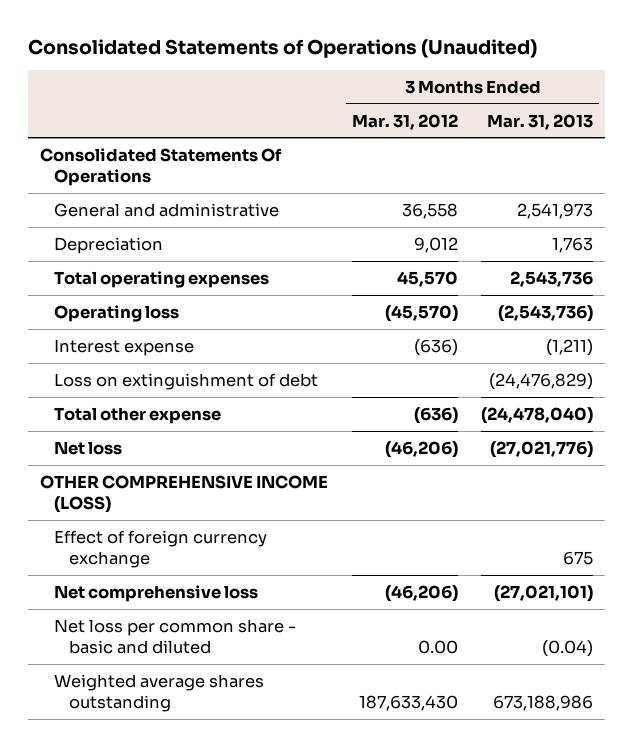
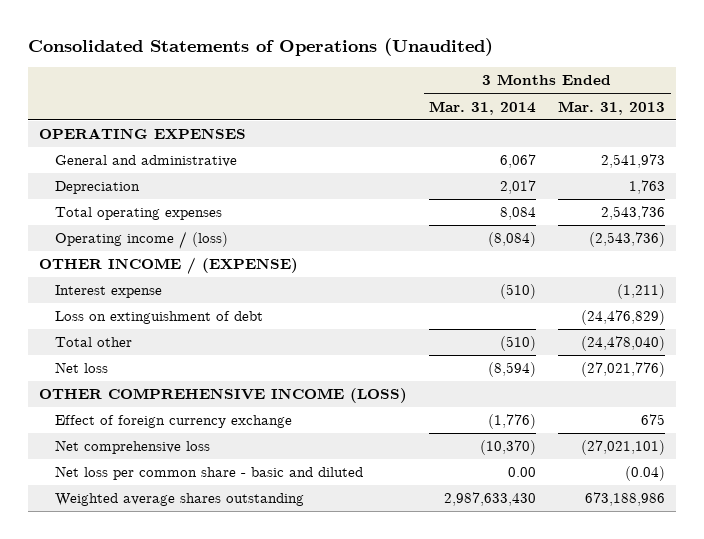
- | 3 Months Ended Mar. 31, 2012 | 3 Months Ended Mar. 31, 2013
+ | 3 Months Ended Mar. 31, 2014 | 3 Months Ended Mar. 31, 2013
- Consolidated Statements Of Operations
+ OPERATING EXPENSES
- Operating loss | (45,570) | (2,543,736)
+ Operating income / (loss) | (8,084) | (2,543,736)
+ OTHER INCOME / (EXPENSE)
- Total other expense | (636) | (24,478,040)
+ Total other | (510) | (24,478,040)

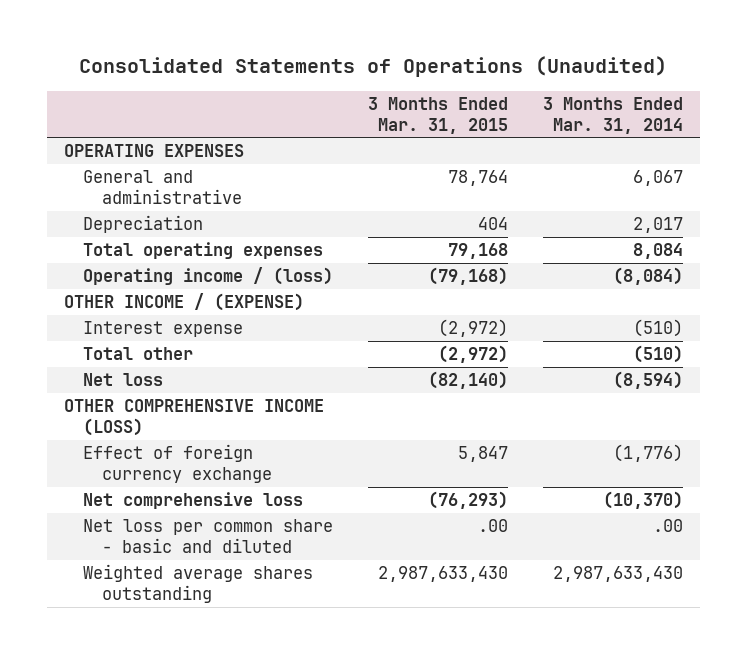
- | 3 Months Ended Mar. 31, 2014 | 3 Months Ended Mar. 31, 2013
+ | 3 Months Ended Mar. 31, 2015 | 3 Months Ended Mar. 31, 2014
- Loss on extinguishment of debt | | (24,476,829)
- Net loss per common share - basic and diluted | 0.00 | (0.04)
+ Net loss per common share - basic and diluted | .00 | .00

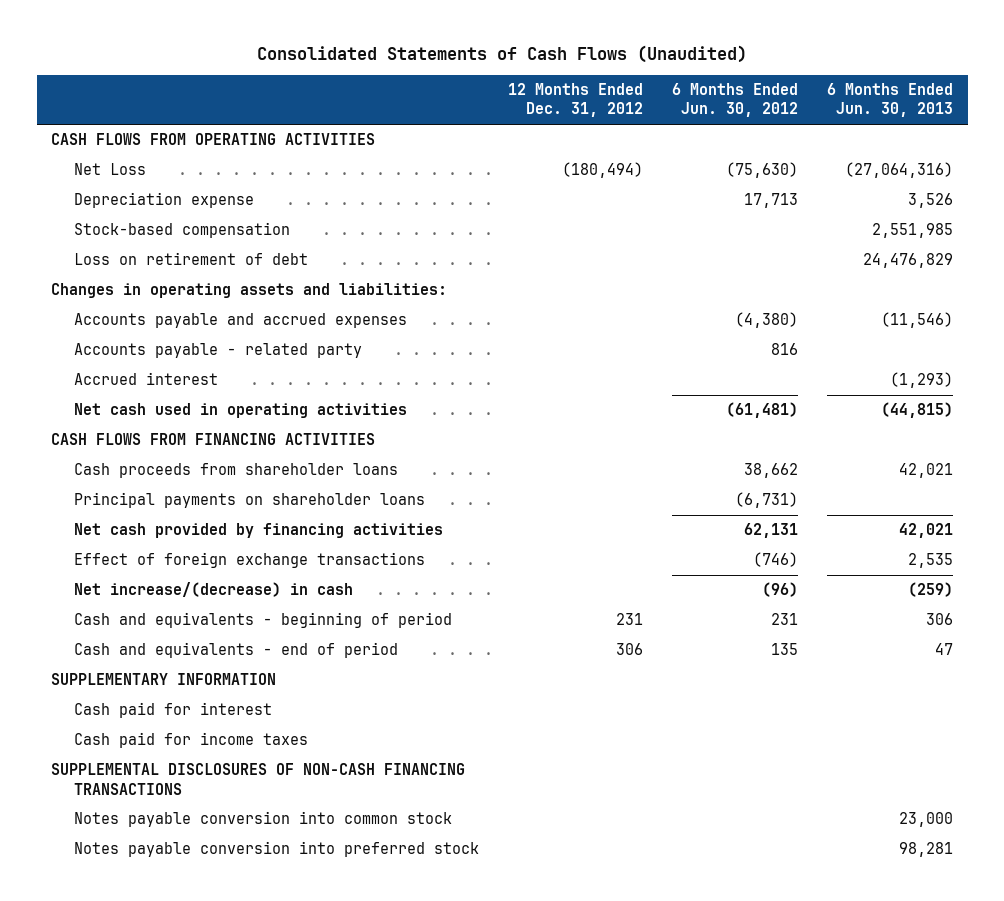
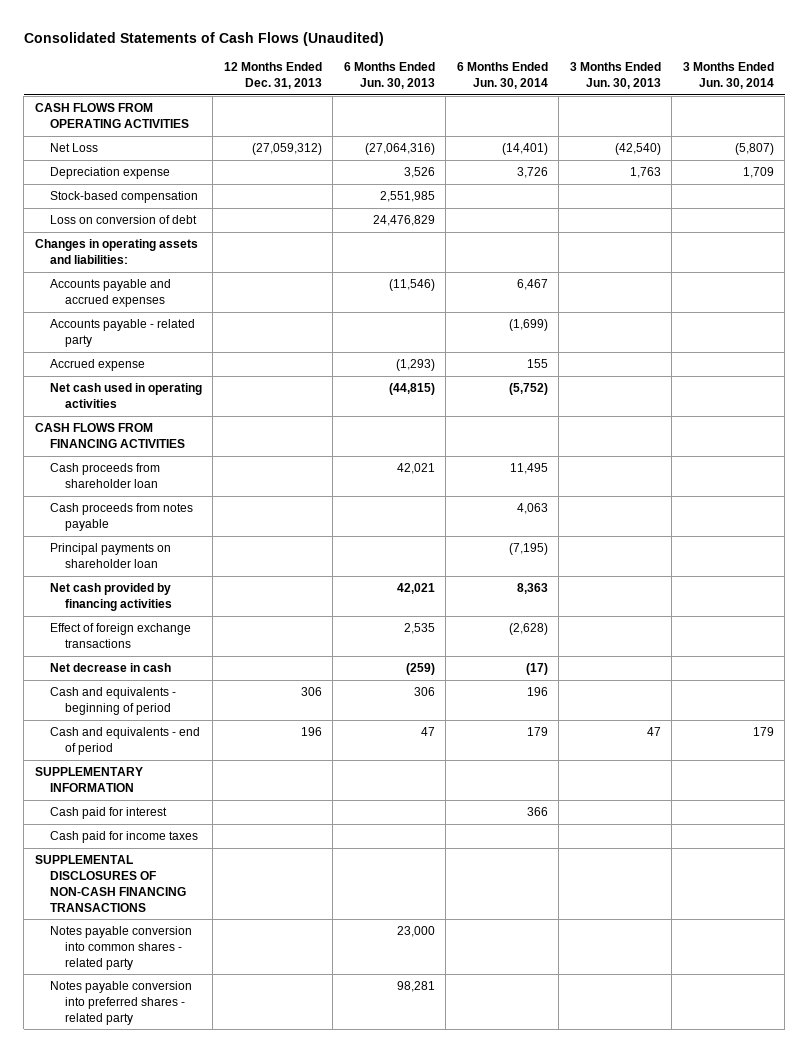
- | 12 Months Ended Dec. 31, 2012 | 6 Months Ended Jun. 30, 2012 | 6 Months Ended Jun. 30, 2013
+ | 12 Months Ended Dec. 31, 2013 | 6 Months Ended Jun. 30, 2013 | 6 Months Ended Jun. 30, 2014 | 3 Months Ended Jun. 30, 2013 | 3 Months Ended Jun. 30, 2014
- Loss on retirement of debt | | | 24,476,829
+ Loss on conversion of debt | | 24,476,829 | | |
- Accrued interest | | | (1,293)
+ Accrued expense | | (1,293) | 155 | |
- Cash proceeds from shareholder loans | | 38,662 | 42,021
- Principal payments on shareholder loans | | (6,731) |
+ Cash proceeds from shareholder loan | | 42,021 | 11,495 | |
+ Cash proceeds from notes payable | | | 4,063 | |
+ Principal payments on shareholder loan | | | (7,195) | |
- Net increase/(decrease) in cash | | (96) | (259)
+ Net decrease in cash | | (259) | (17) | |
- Notes payable conversion into common stock | | | 23,000
- Notes payable conversion into preferred stock | | | 98,281
+ Notes payable conversion into common shares - related party | | 23,000 | | |
+ Notes payable conversion into preferred shares - related party | | 98,281 | | |

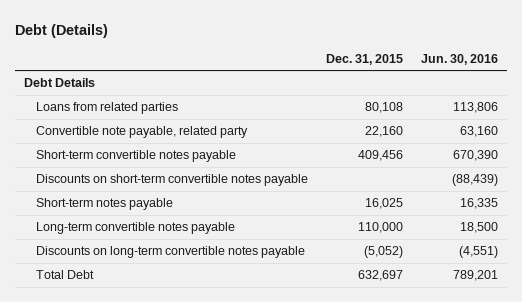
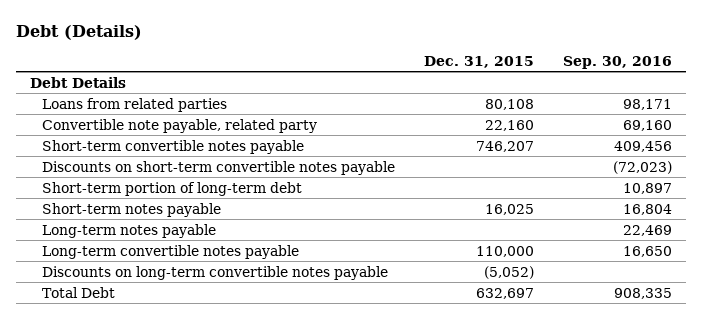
- | Dec. 31, 2015 | Jun. 30, 2016
+ | Dec. 31, 2015 | Sep. 30, 2016
- Short-term convertible notes payable | 409,456 | 670,390
+ Short-term convertible notes payable | 746,207 | 409,456
+ Short-term portion of long-term debt | | 10,897
+ Long-term notes payable | | 22,469

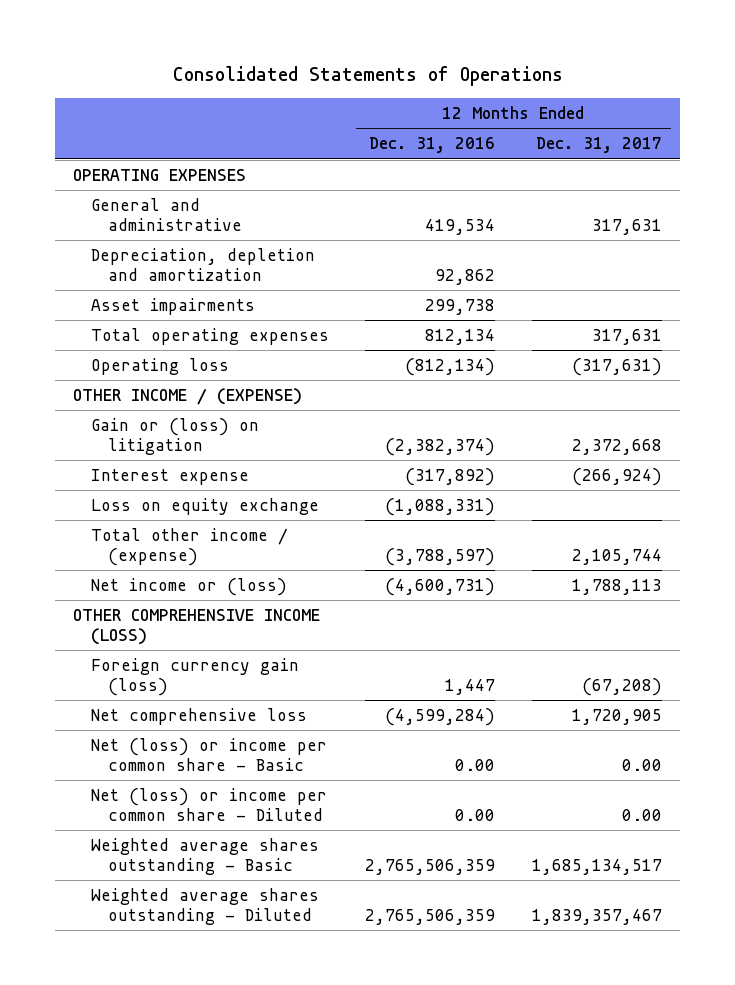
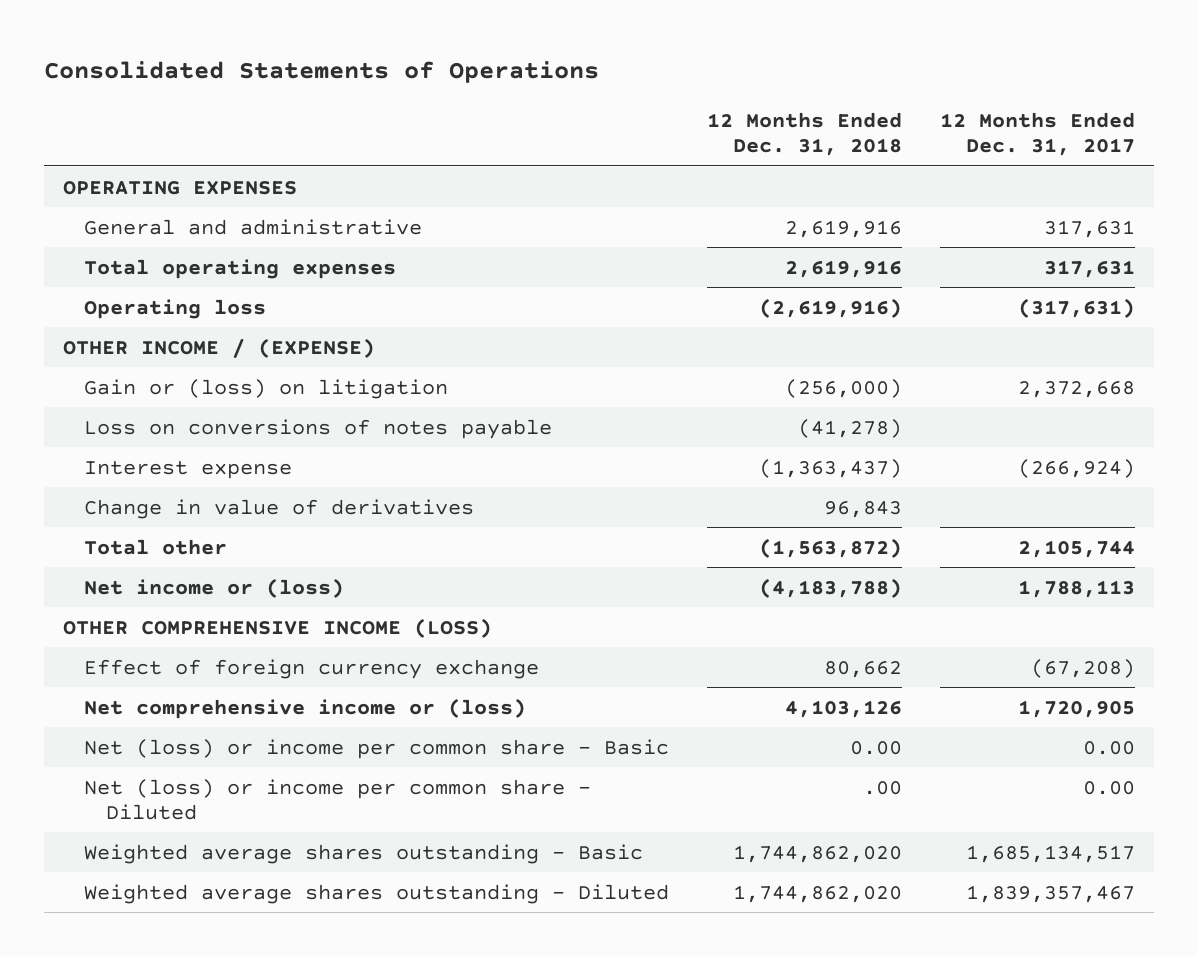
- | 12 Months Ended Dec. 31, 2016 | 12 Months Ended Dec. 31, 2017
+ | 12 Months Ended Dec. 31, 2018 | 12 Months Ended Dec. 31, 2017
- Depreciation, depletion and amortization | 92,862 |
- Asset impairments | 299,738 |
+ Loss on conversions of notes payable | (41,278) |
- Loss on equity exchange | (1,088,331) |
- Total other income / (expense) | (3,788,597) | 2,105,744
+ Change in value of derivatives | 96,843 |
+ Total other | (1,563,872) | 2,105,744
- Foreign currency gain (loss) | 1,447 | (67,208)
- Net comprehensive loss | (4,599,284) | 1,720,905
+ Effect of foreign currency exchange | 80,662 | (67,208)
+ Net comprehensive income or (loss) | 4,103,126 | 1,720,905

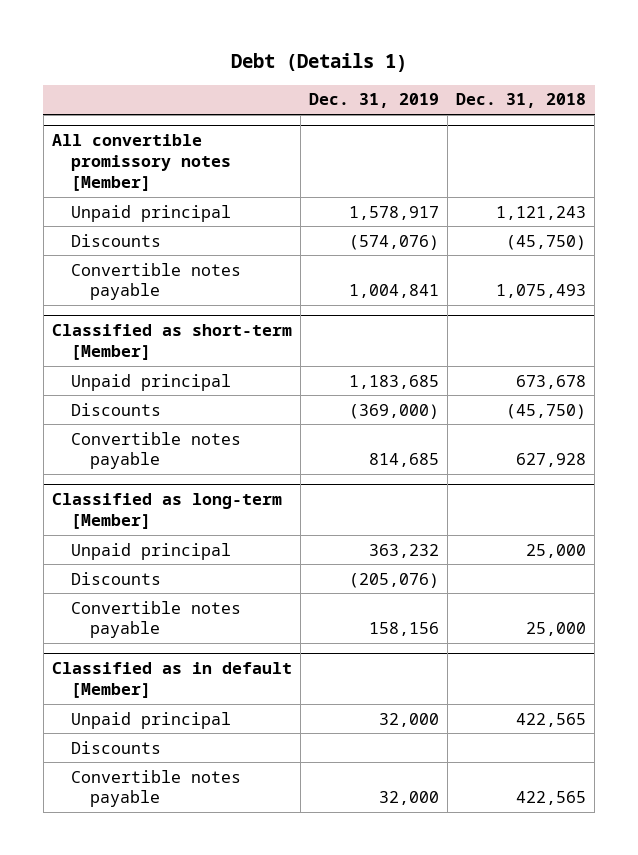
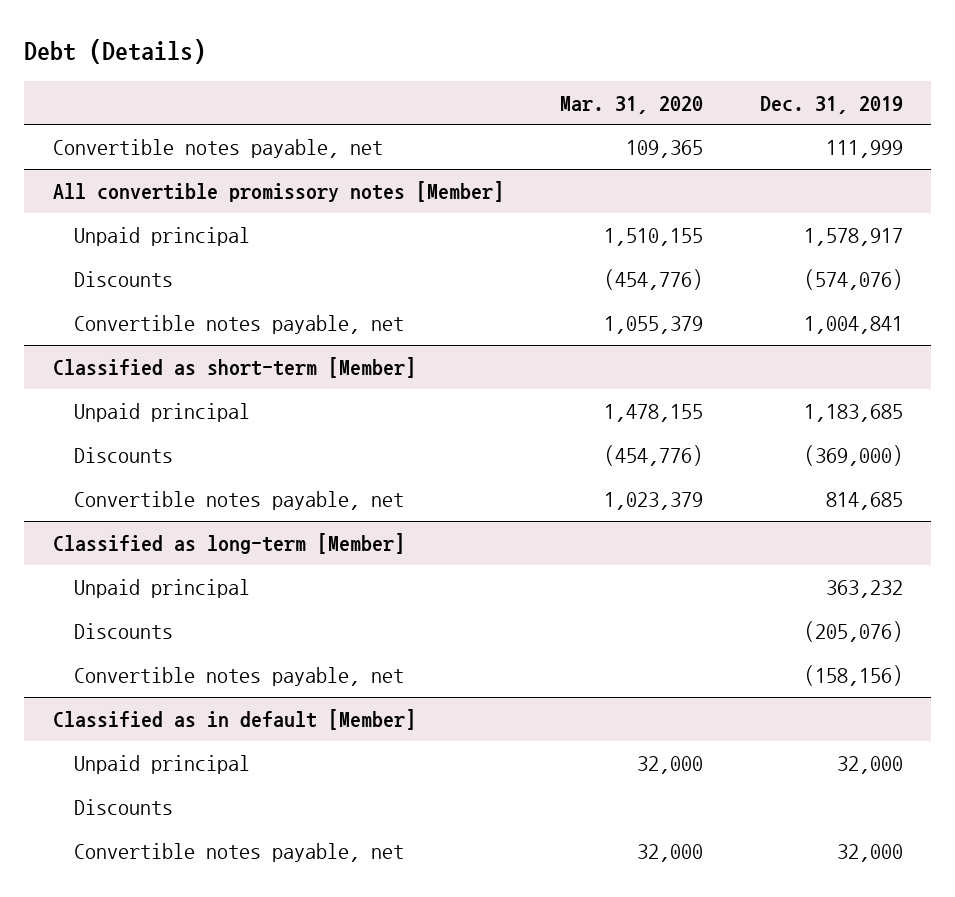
- Debt (Details 1)
+ Debt (Details)
- | Dec. 31, 2019 | Dec. 31, 2018
+ | Mar. 31, 2020 | Dec. 31, 2019
+ Convertible notes payable, net | 109,365 | 111,999
@ All convertible promissory notes [Member]
- Convertible notes payable | 1,004,841 | 1,075,493
+ Convertible notes payable, net | 1,055,379 | 1,004,841
@ Classified as short-term [Member]
- Convertible notes payable | 814,685 | 627,928
+ Convertible notes payable, net | 1,023,379 | 814,685
@ Classified as long-term [Member]
- Convertible notes payable | 158,156 | 25,000
+ Convertible notes payable, net | | (158,156)
@ Classified as in default [Member]
- Convertible notes payable | 32,000 | 422,565
+ Convertible notes payable, net | 32,000 | 32,000

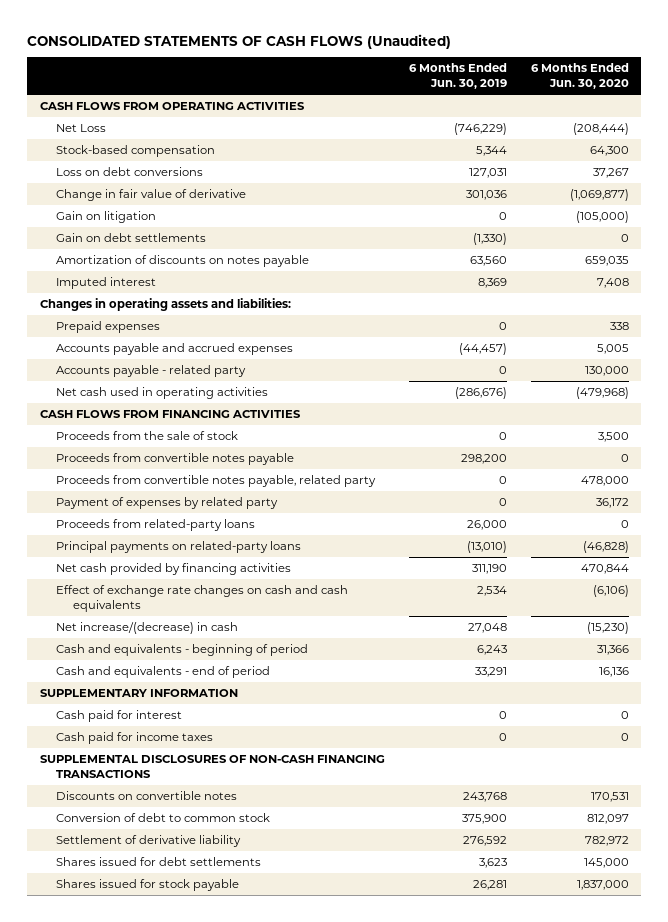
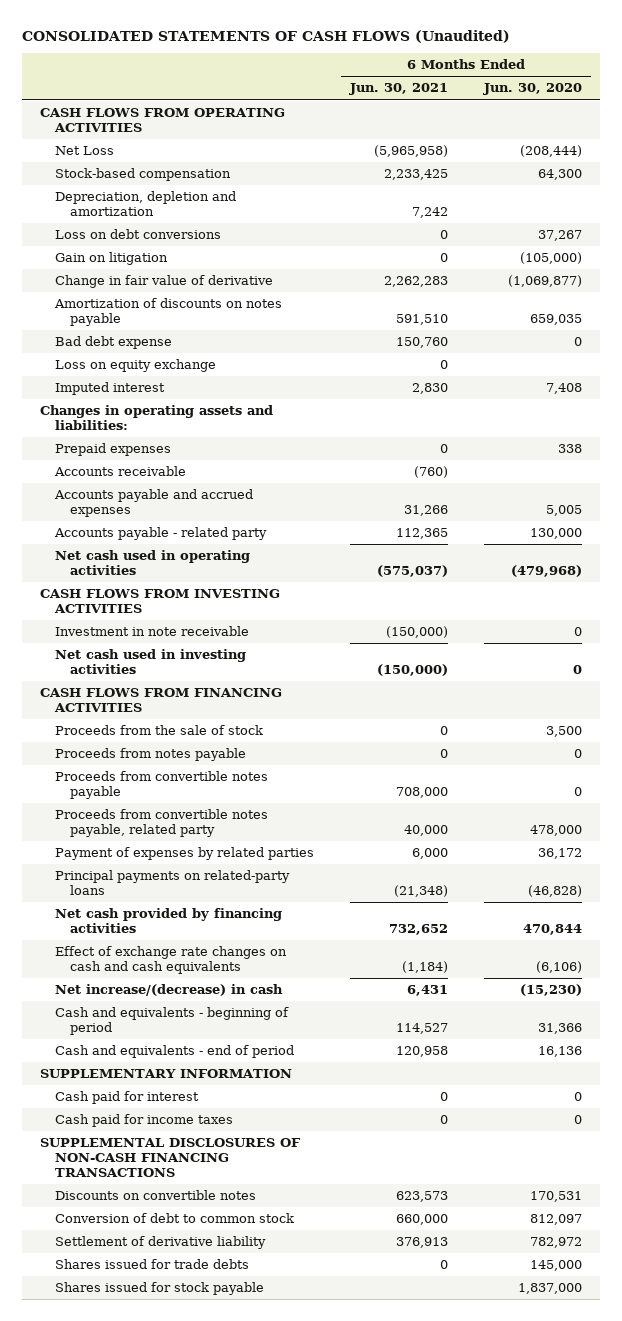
- | 6 Months Ended Jun. 30, 2019 | 6 Months Ended Jun. 30, 2020
+ | 6 Months Ended Jun. 30, 2021 | 6 Months Ended Jun. 30, 2020
+ Depreciation, depletion and amortization | 7,242 |
- Gain on debt settlements | (1,330) | 0
moved down: Change in fair value of derivative | 2,262,283 | (1,069,877)
+ Bad debt expense | 150,760 | 0
+ Loss on equity exchange | 0 |
+ Accounts receivable | (760) |
+ CASH FLOWS FROM INVESTING ACTIVITIES
+ Investment in note receivable | (150,000) | 0
+ Net cash used in investing activities | (150,000) | 0
+ Proceeds from notes payable | 0 | 0
- Payment of expenses by related party | 0 | 36,172
- Proceeds from related-party loans | 26,000 | 0
+ Payment of expenses by related parties | 6,000 | 36,172
- Shares issued for debt settlements | 3,623 | 145,000
+ Shares issued for trade debts | 0 | 145,000

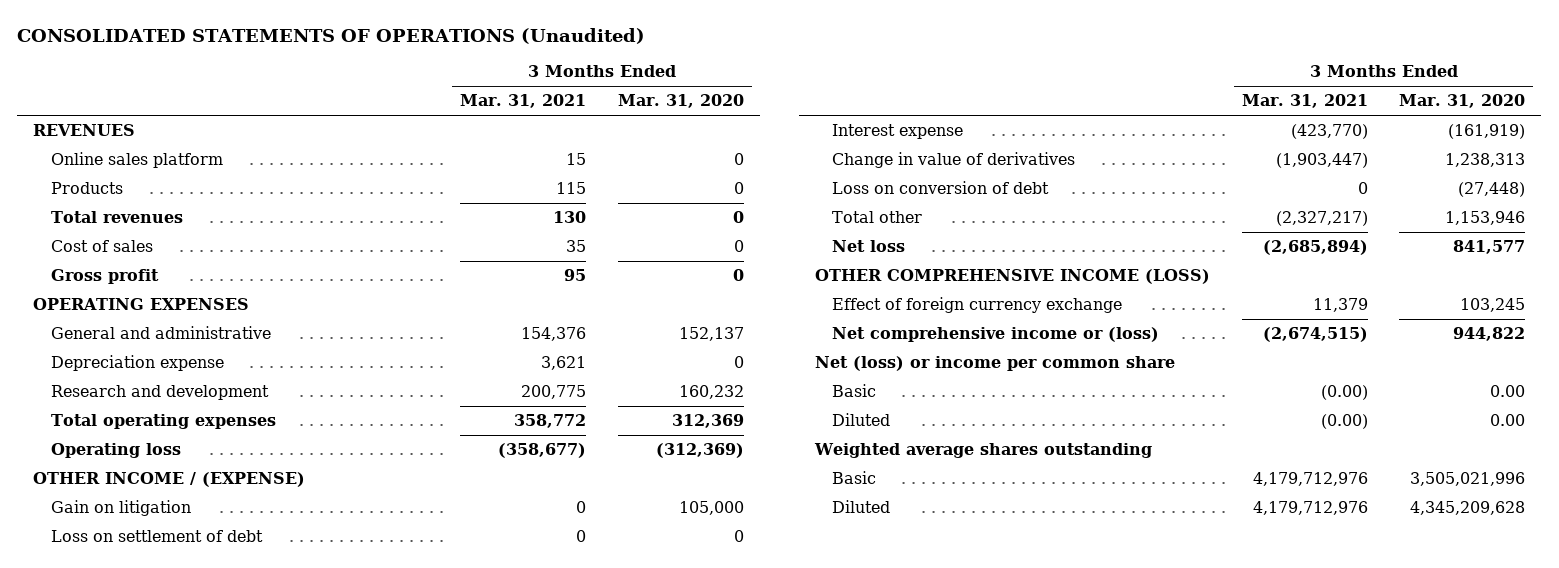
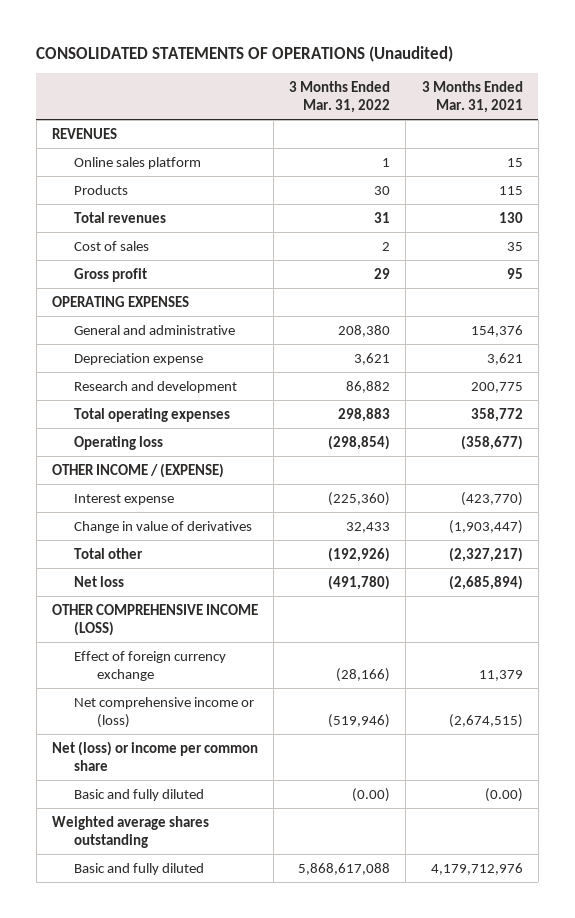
- | 3 Months Ended Mar. 31, 2021 | 3 Months Ended Mar. 31, 2020
+ | 3 Months Ended Mar. 31, 2022 | 3 Months Ended Mar. 31, 2021
- Gain on litigation | 0 | 105,000
- Loss on settlement of debt | 0 | 0
- Loss on conversion of debt | 0 | (27,448)
- Basic | (0.00) | 0.00
- Diluted | (0.00) | 0.00
+ Basic and fully diluted | (0.00) | (0.00)
- Basic | 4,179,712,976 | 3,505,021,996
- Diluted | 4,179,712,976 | 4,345,209,628
+ Basic and fully diluted | 5,868,617,088 | 4,179,712,976

